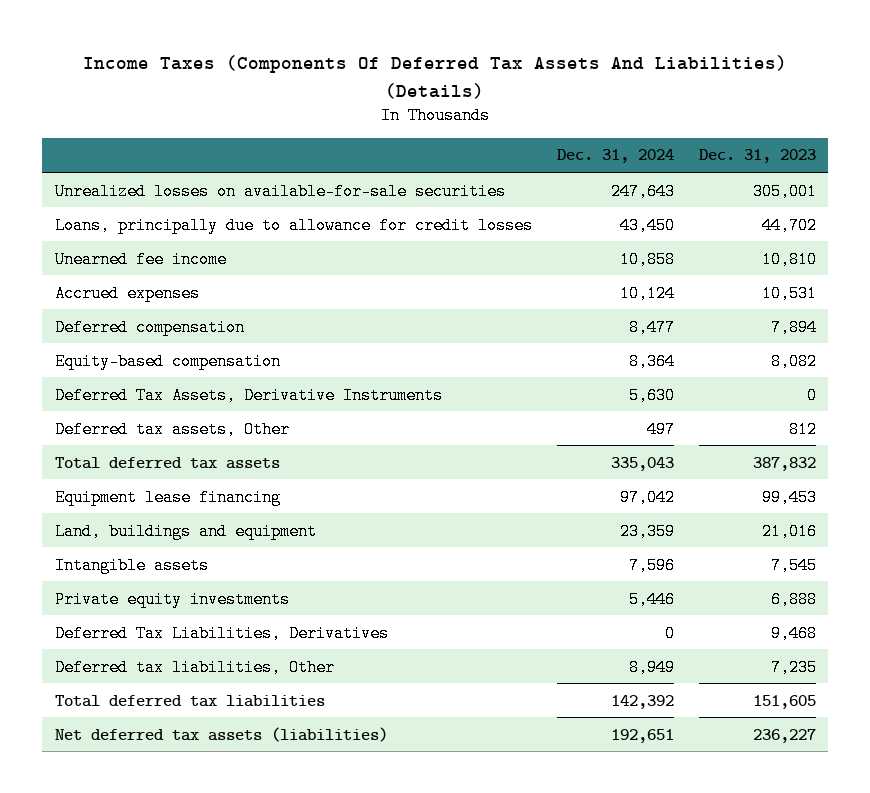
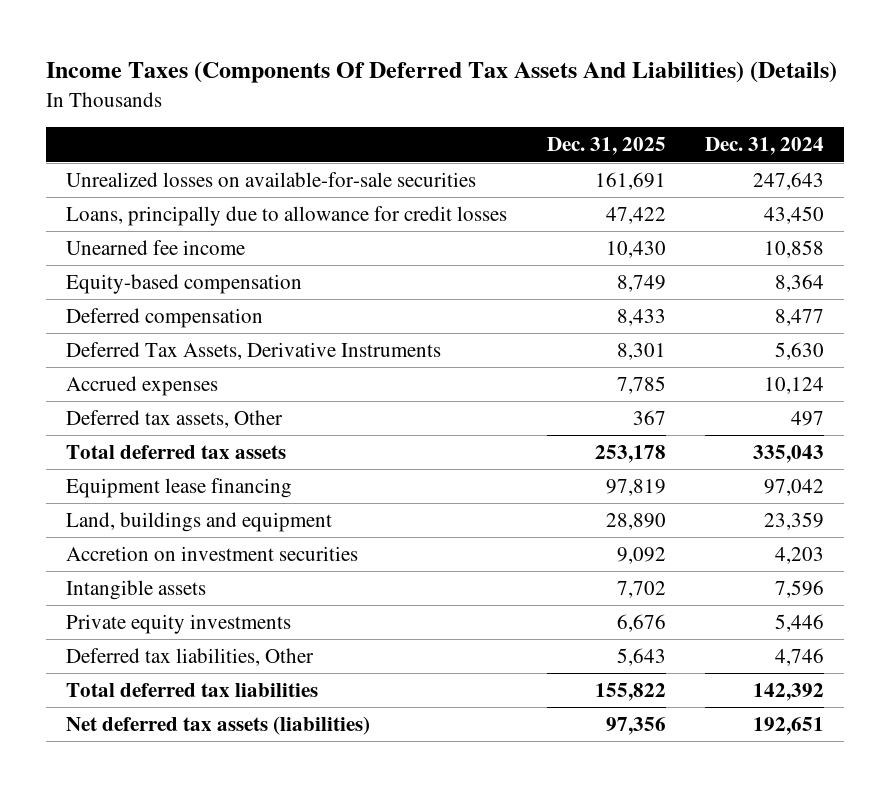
- | Dec. 31, 2024 | Dec. 31, 2023
+ | Dec. 31, 2025 | Dec. 31, 2024
moved down: Deferred compensation | 8,433 | 8,477
moved down: Accrued expenses | 7,785 | 10,124
+ Accretion on investment securities | 9,092 | 4,203
- Deferred Tax Liabilities, Derivatives | 0 | 9,468
- Deferred tax liabilities, Other | 8,949 | 7,235
+ Deferred tax liabilities, Other | 5,643 | 4,746

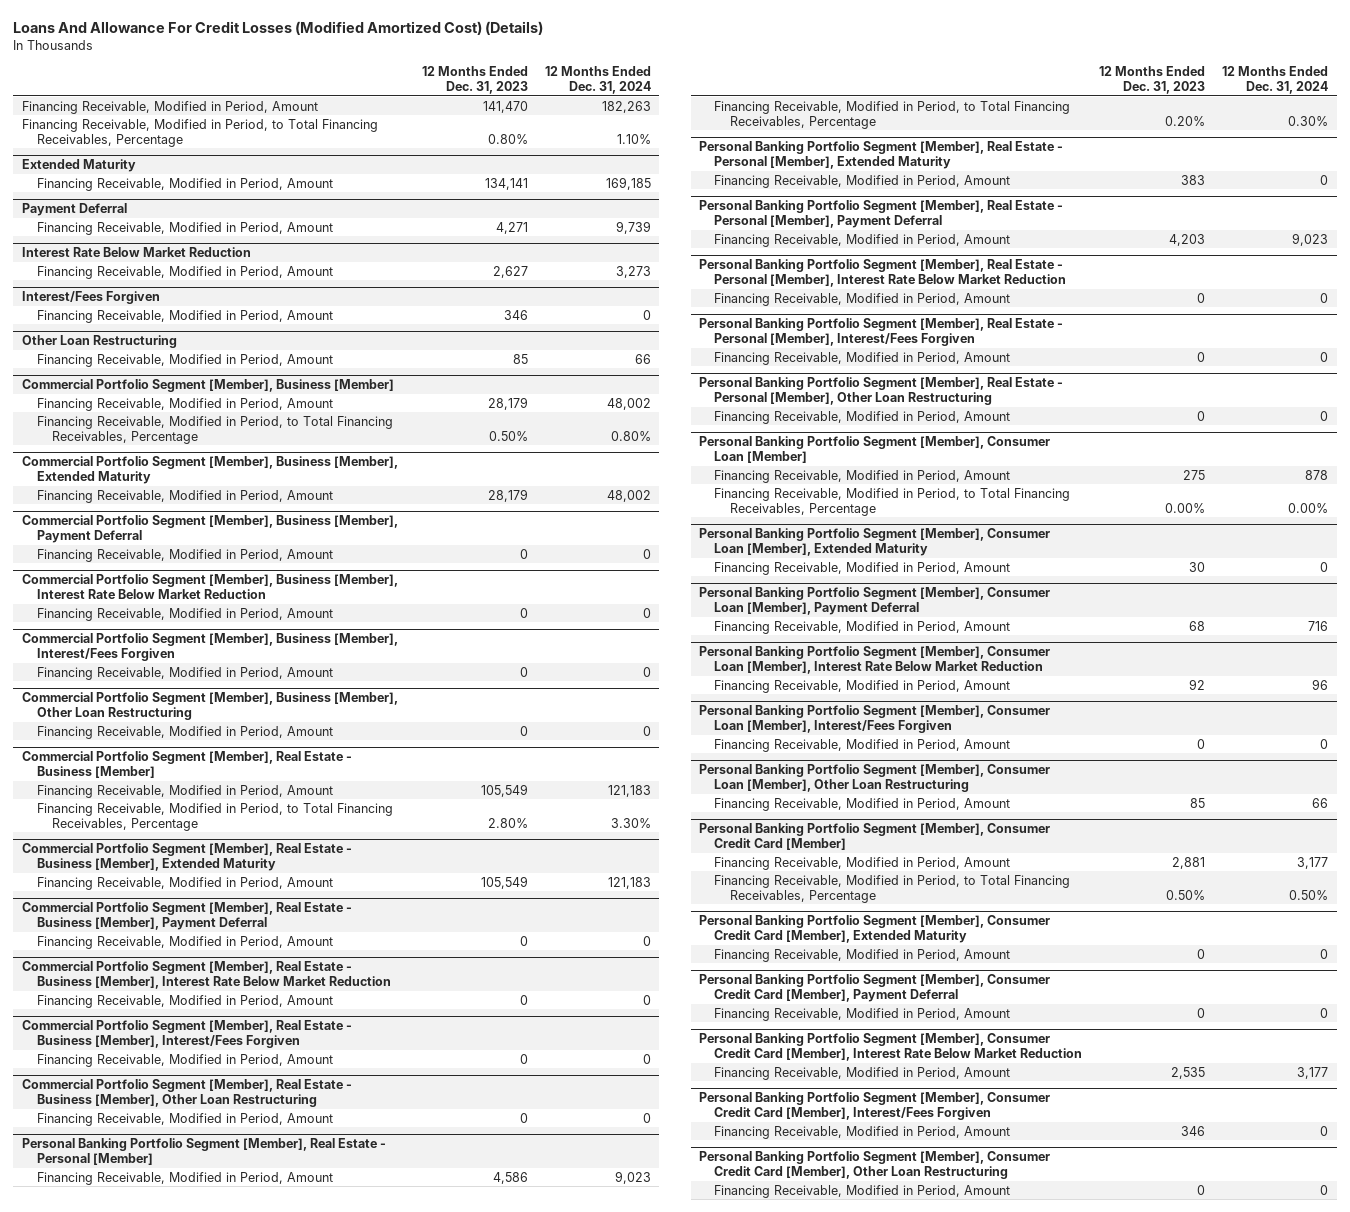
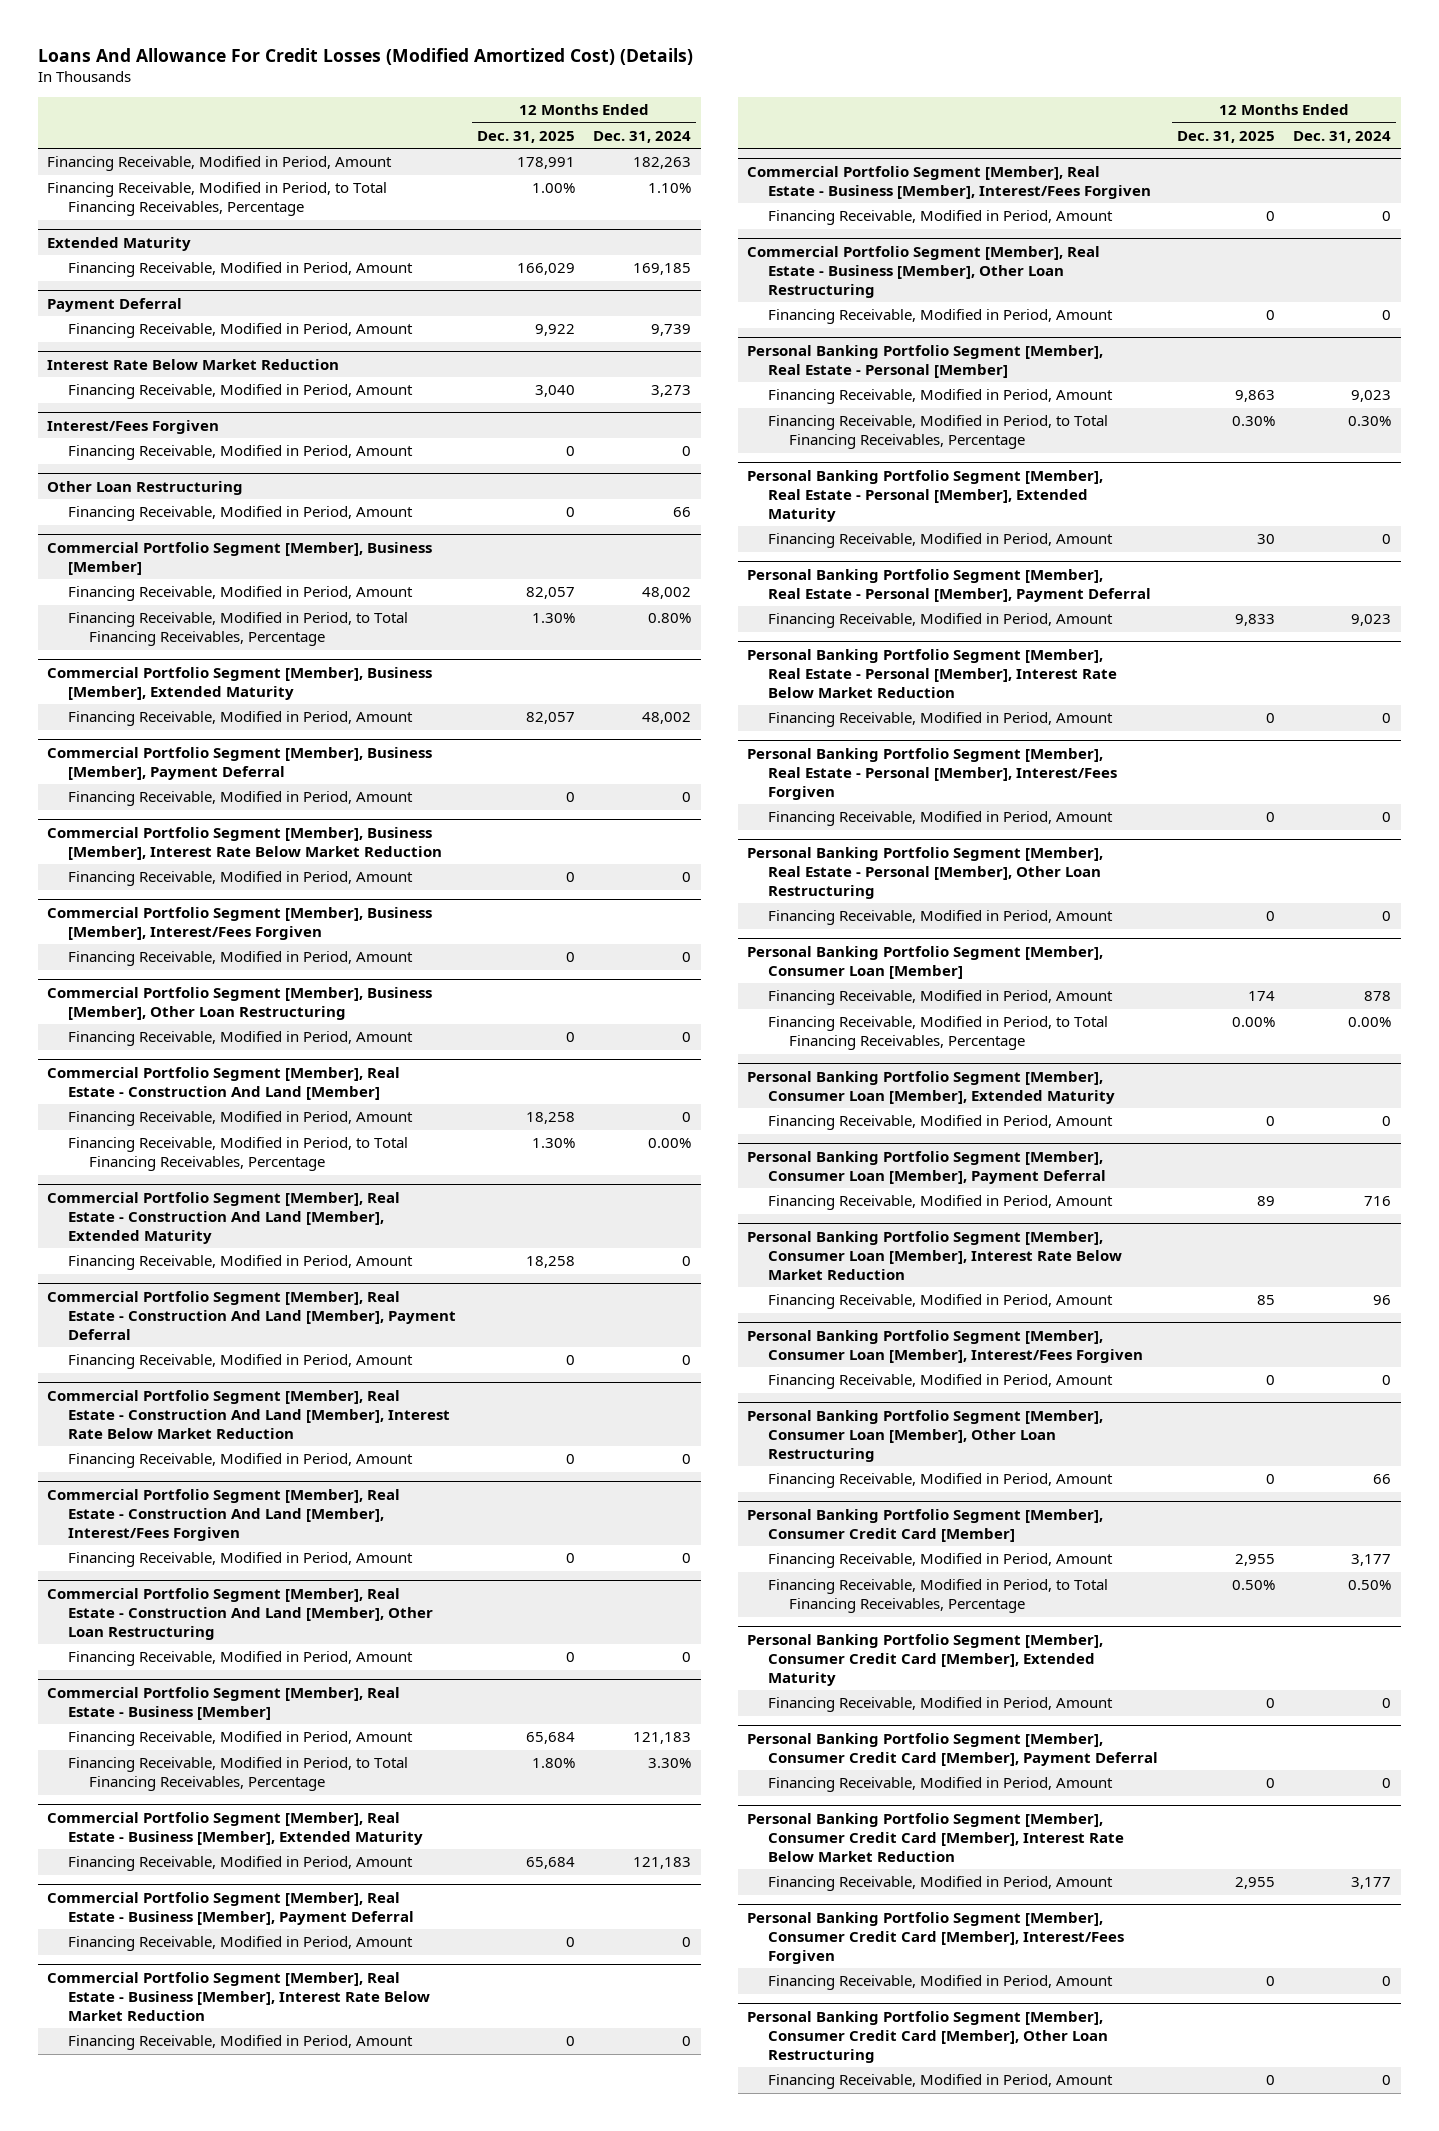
- | 12 Months Ended Dec. 31, 2023 | 12 Months Ended Dec. 31, 2024
+ | 12 Months Ended Dec. 31, 2025 | 12 Months Ended Dec. 31, 2024
+ Commercial Portfolio Segment [Member], Real Estate - Construction And Land [Member]
+ Financing Receivable, Modified in Period, Amount | 18,258 | 0
+ Financing Receivable, Modified in Period, to Total Financing Receivables, Percentage | 1.30% | 0.00%
+ Commercial Portfolio Segment [Member], Real Estate - Construction And Land [Member], Extended Maturity
+ Financing Receivable, Modified in Period, Amount | 18,258 | 0
+ Commercial Portfolio Segment [Member], Real Estate - Construction And Land [Member], Payment Deferral
+ Financing Receivable, Modified in Period, Amount | 0 | 0
+ Commercial Portfolio Segment [Member], Real Estate - Construction And Land [Member], Interest Rate Below Market Reduction
+ Financing Receivable, Modified in Period, Amount | 0 | 0
+ Commercial Portfolio Segment [Member], Real Estate - Construction And Land [Member], Interest/Fees Forgiven
+ Financing Receivable, Modified in Period, Amount | 0 | 0
+ Commercial Portfolio Segment [Member], Real Estate - Construction And Land [Member], Other Loan Restructuring
+ Financing Receivable, Modified in Period, Amount | 0 | 0

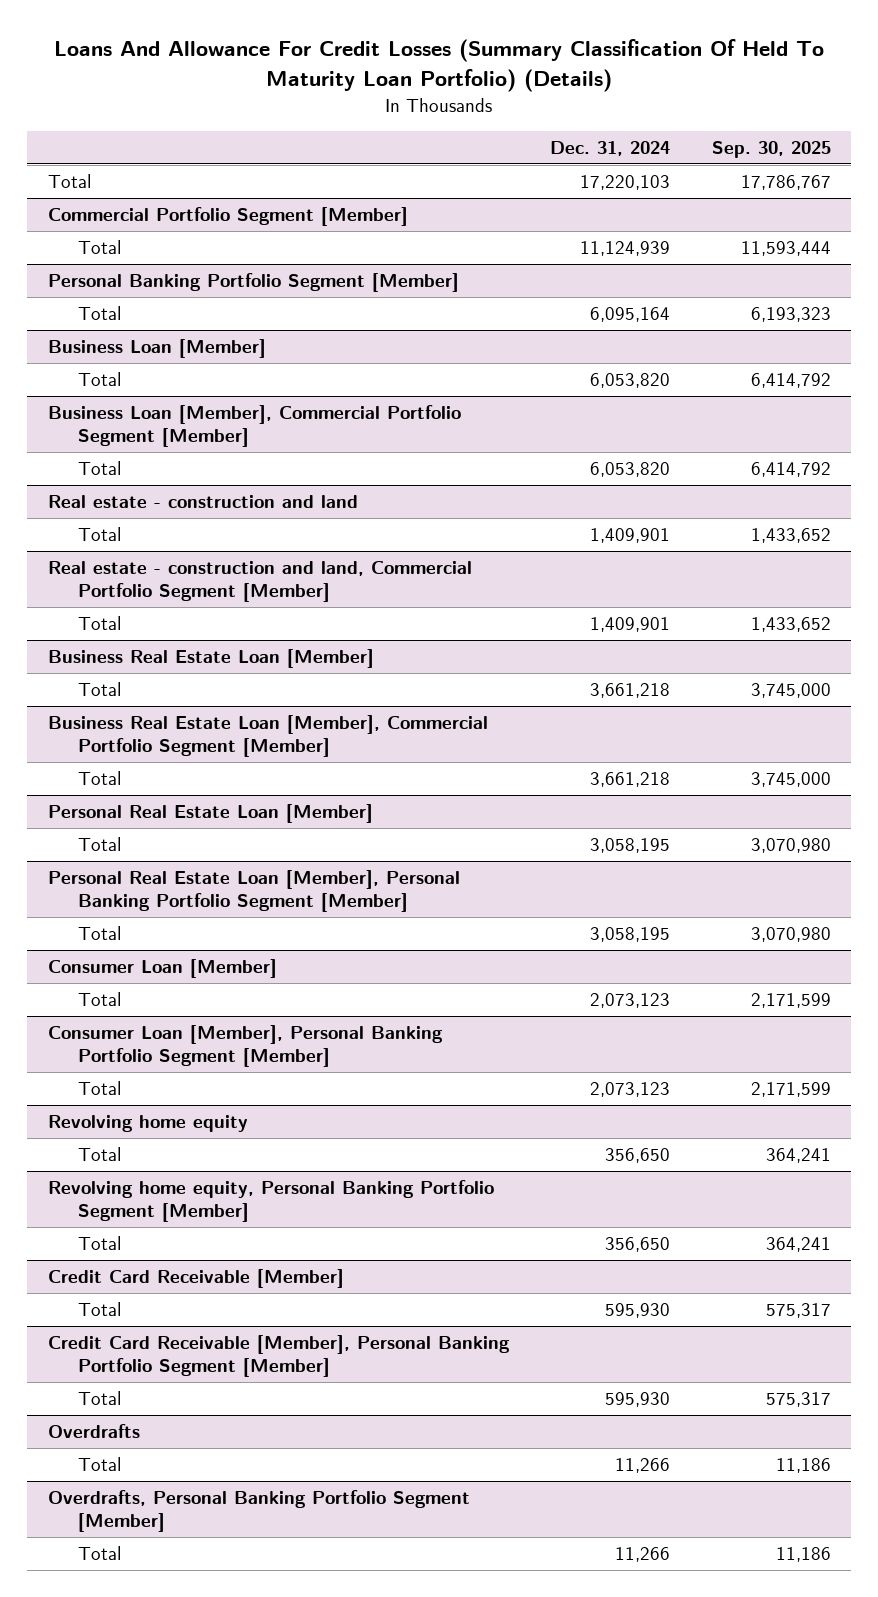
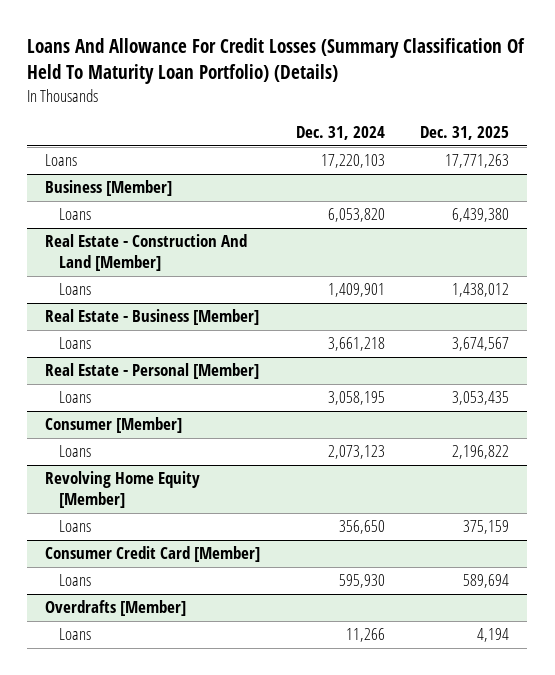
- | Dec. 31, 2024 | Sep. 30, 2025
+ | Dec. 31, 2024 | Dec. 31, 2025
- Total | 17,220,103 | 17,786,767
- Commercial Portfolio Segment [Member]
- Total | 11,124,939 | 11,593,444
- Personal Banking Portfolio Segment [Member]
- Total | 6,095,164 | 6,193,323
- Business Loan [Member]
- Total | 6,053,820 | 6,414,792
- Business Loan [Member], Commercial Portfolio Segment [Member]
- Total | 6,053,820 | 6,414,792
- Real estate - construction and land
- Total | 1,409,901 | 1,433,652
- Real estate - construction and land, Commercial Portfolio Segment [Member]
- Total | 1,409,901 | 1,433,652
- Business Real Estate Loan [Member]
- Total | 3,661,218 | 3,745,000
- Business Real Estate Loan [Member], Commercial Portfolio Segment [Member]
- Total | 3,661,218 | 3,745,000
- Personal Real Estate Loan [Member]
- Total | 3,058,195 | 3,070,980
- Personal Real Estate Loan [Member], Personal Banking Portfolio Segment [Member]
- Total | 3,058,195 | 3,070,980
- Consumer Loan [Member]
- Total | 2,073,123 | 2,171,599
- Consumer Loan [Member], Personal Banking Portfolio Segment [Member]
- Total | 2,073,123 | 2,171,599
- Revolving home equity
- Total | 356,650 | 364,241
- Revolving home equity, Personal Banking Portfolio Segment [Member]
- Total | 356,650 | 364,241
- Credit Card Receivable [Member]
- Total | 595,930 | 575,317
- Credit Card Receivable [Member], Personal Banking Portfolio Segment [Member]
- Total | 595,930 | 575,317
- Overdrafts
- Total | 11,266 | 11,186
- Overdrafts, Personal Banking Portfolio Segment [Member]
- Total | 11,266 | 11,186
+ Loans | 17,220,103 | 17,771,263
+ Business [Member]
+ Loans | 6,053,820 | 6,439,380
+ Real Estate - Construction And Land [Member]
+ Loans | 1,409,901 | 1,438,012
+ Real Estate - Business [Member]
+ Loans | 3,661,218 | 3,674,567
+ Real Estate - Personal [Member]
+ Loans | 3,058,195 | 3,053,435
+ Consumer [Member]
+ Loans | 2,073,123 | 2,196,822
+ Revolving Home Equity [Member]
+ Loans | 356,650 | 375,159
+ Consumer Credit Card [Member]
+ Loans | 595,930 | 589,694
+ Overdrafts [Member]
+ Loans | 11,266 | 4,194

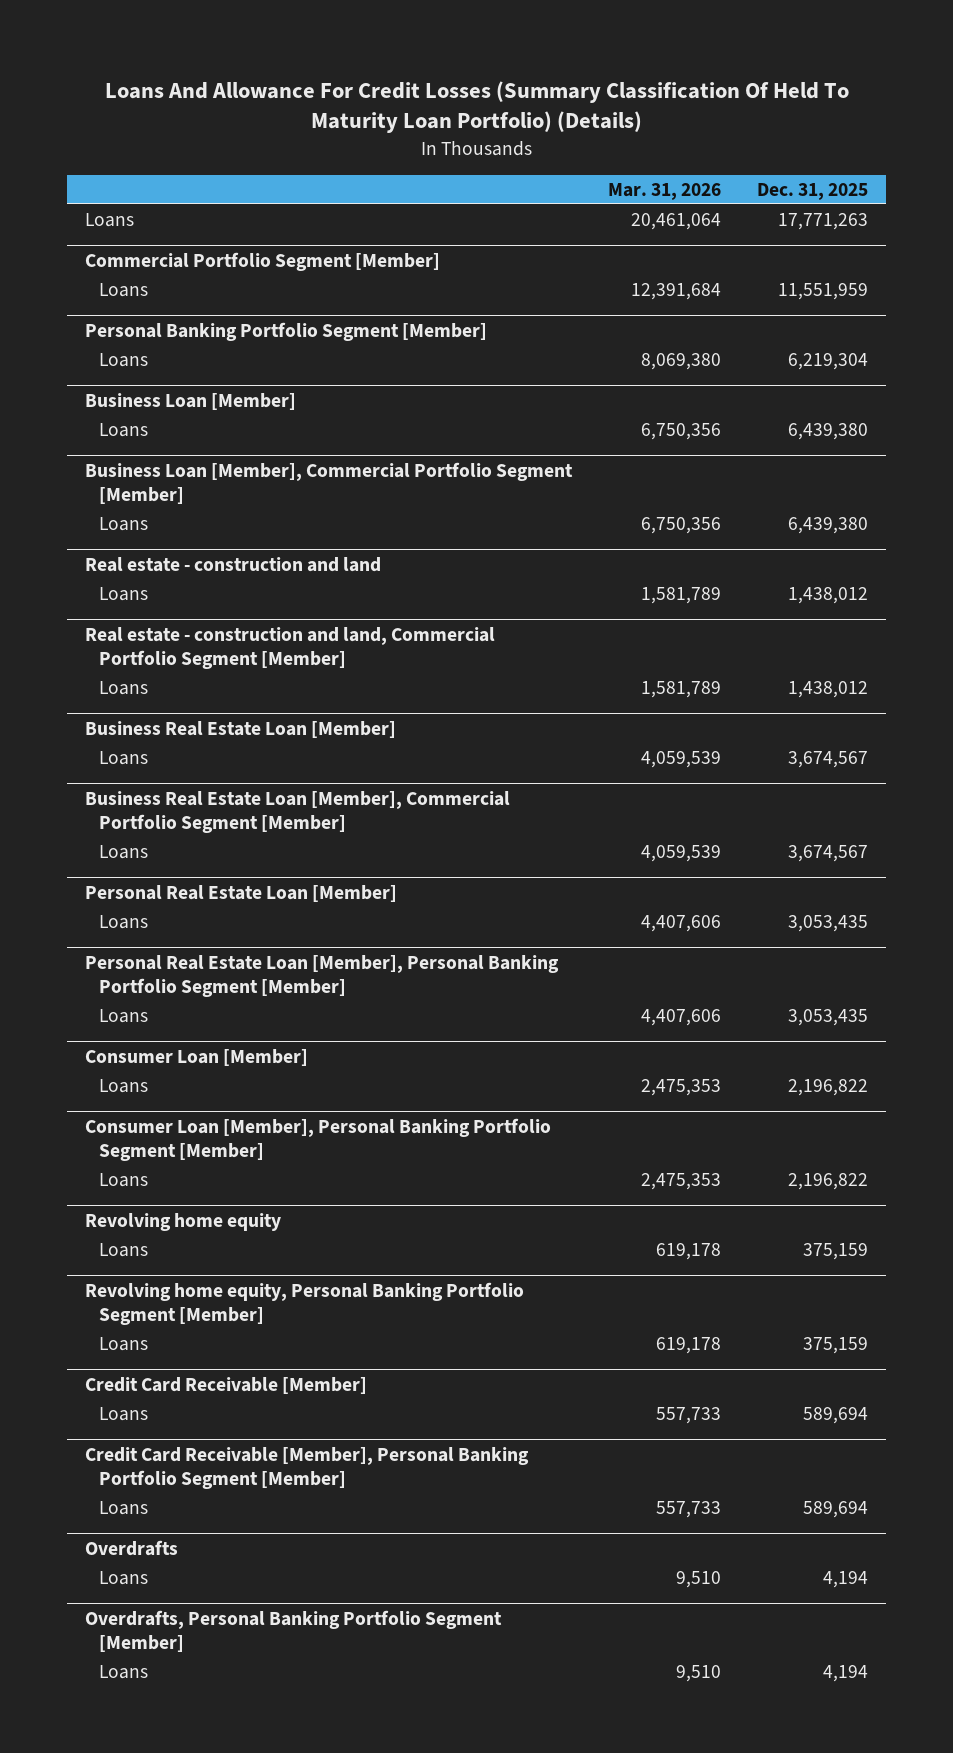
- | Dec. 31, 2024 | Dec. 31, 2025
+ | Mar. 31, 2026 | Dec. 31, 2025
- Business [Member]
+ Commercial Portfolio Segment [Member]
+ Loans | 12,391,684 | 11,551,959
+ Personal Banking Portfolio Segment [Member]
+ Loans | 8,069,380 | 6,219,304
+ Business Loan [Member]
- Real Estate - Construction And Land [Member]
+ Business Loan [Member], Commercial Portfolio Segment [Member]
+ Loans | 6,750,356 | 6,439,380
+ Real estate - construction and land
- Real Estate - Business [Member]
+ Real estate - construction and land, Commercial Portfolio Segment [Member]
+ Loans | 1,581,789 | 1,438,012
+ Business Real Estate Loan [Member]
- Real Estate - Personal [Member]
+ Business Real Estate Loan [Member], Commercial Portfolio Segment [Member]
+ Loans | 4,059,539 | 3,674,567
+ Personal Real Estate Loan [Member]
- Consumer [Member]
+ Personal Real Estate Loan [Member], Personal Banking Portfolio Segment [Member]
+ Loans | 4,407,606 | 3,053,435
+ Consumer Loan [Member]
- Revolving Home Equity [Member]
+ Consumer Loan [Member], Personal Banking Portfolio Segment [Member]
+ Loans | 2,475,353 | 2,196,822
+ Revolving home equity
- Consumer Credit Card [Member]
+ Revolving home equity, Personal Banking Portfolio Segment [Member]
+ Loans | 619,178 | 375,159
+ Credit Card Receivable [Member]
- Overdrafts [Member]
+ Credit Card Receivable [Member], Personal Banking Portfolio Segment [Member]
+ Loans | 557,733 | 589,694
+ Overdrafts
+ Overdrafts, Personal Banking Portfolio Segment [Member]
+ Loans | 9,510 | 4,194

